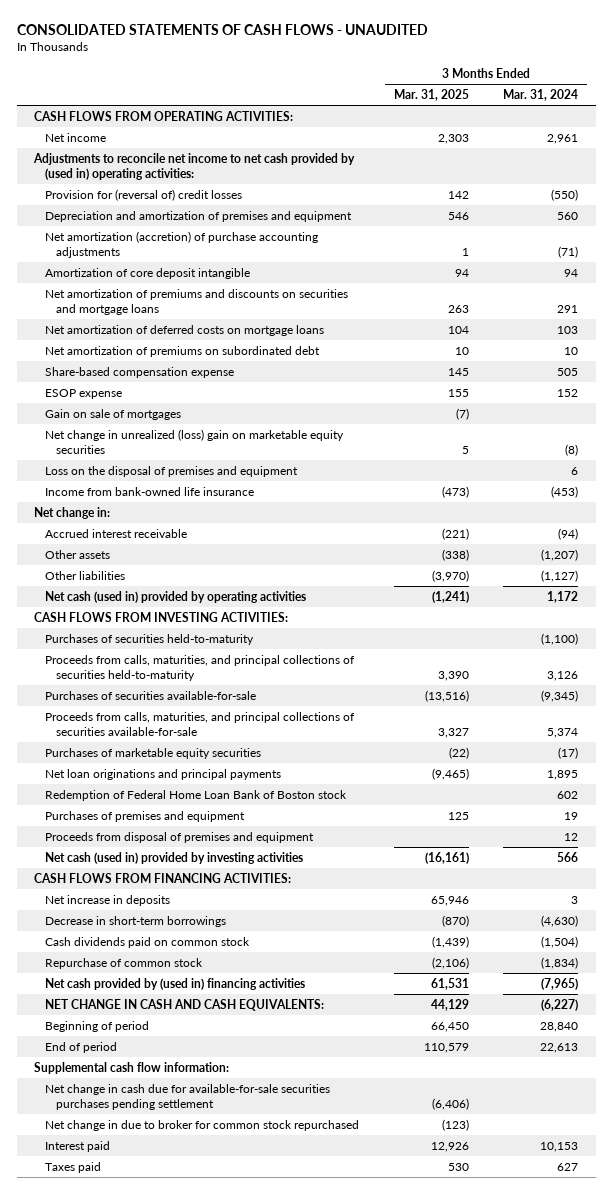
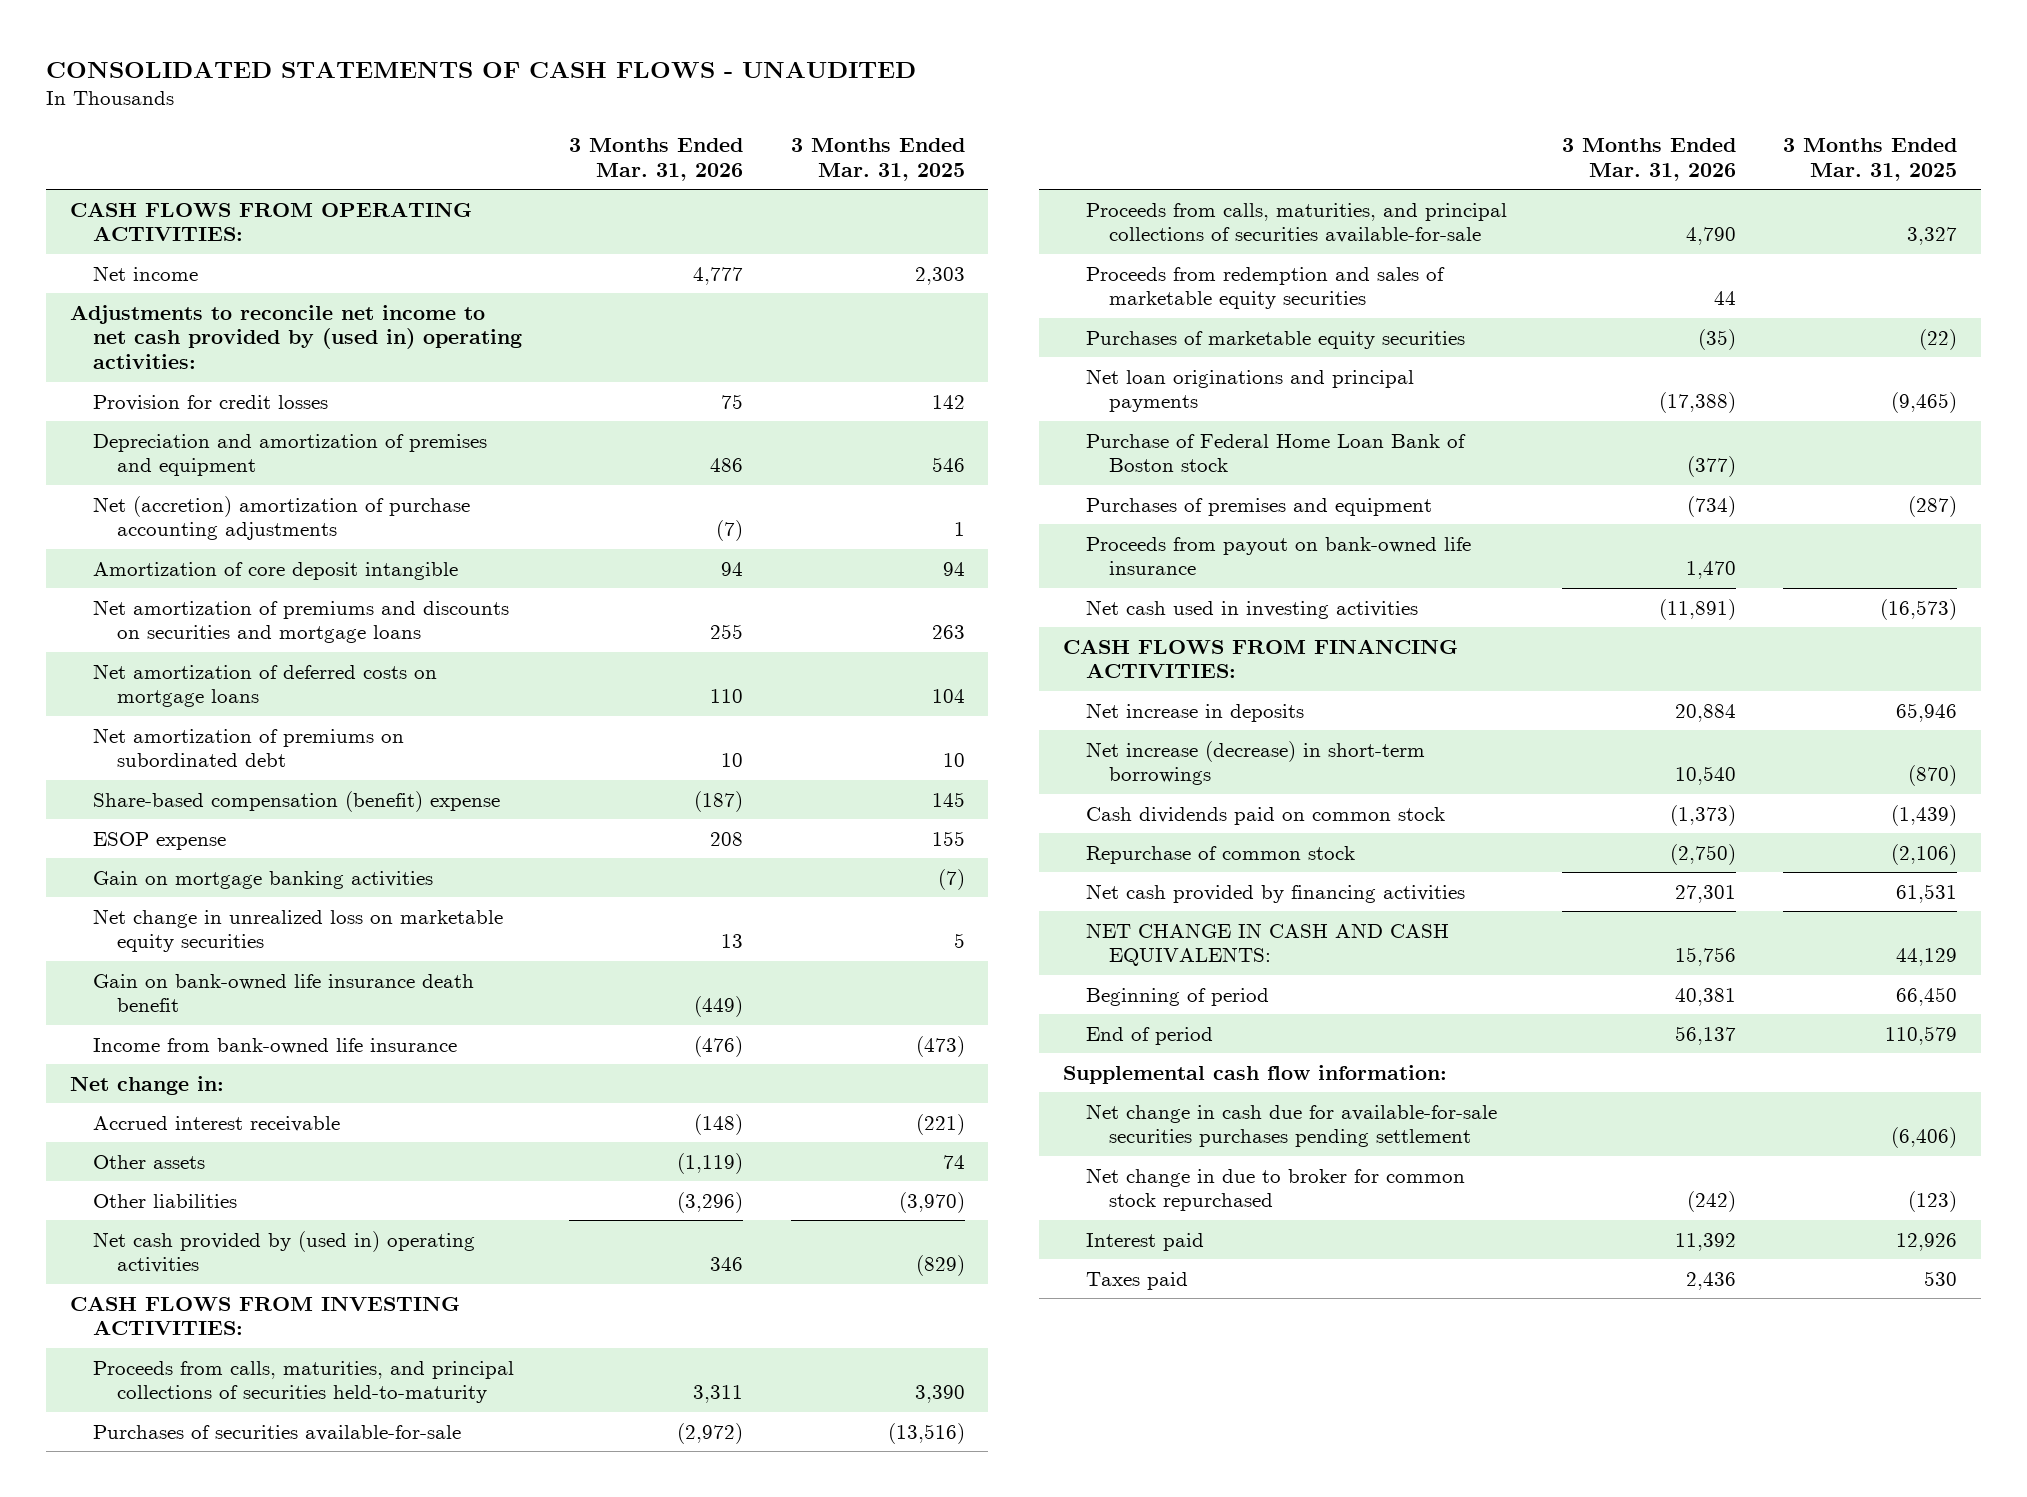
- | 3 Months Ended Mar. 31, 2025 | 3 Months Ended Mar. 31, 2024
+ | 3 Months Ended Mar. 31, 2026 | 3 Months Ended Mar. 31, 2025
- Provision for (reversal of) credit losses | 142 | (550)
+ Provision for credit losses | 75 | 142
- Net amortization (accretion) of purchase accounting adjustments | 1 | (71)
+ Net (accretion) amortization of purchase accounting adjustments | (7) | 1
- Share-based compensation expense | 145 | 505
+ Share-based compensation (benefit) expense | (187) | 145
- Gain on sale of mortgages | (7) |
- Net change in unrealized (loss) gain on marketable equity securities | 5 | (8)
- Loss on the disposal of premises and equipment | | 6
+ Gain on mortgage banking activities | | (7)
+ Net change in unrealized loss on marketable equity securities | 13 | 5
+ Gain on bank-owned life insurance death benefit | (449) |
- Other assets | (338) | (1,207)
+ Other assets | (1,119) | 74
- Net cash (used in) provided by operating activities | (1,241) | 1,172
+ Net cash provided by (used in) operating activities | 346 | (829)
- Purchases of securities held-to-maturity | | (1,100)
+ Proceeds from redemption and sales of marketable equity securities | 44 |
- Redemption of Federal Home Loan Bank of Boston stock | | 602
- Purchases of premises and equipment | 125 | 19
- Proceeds from disposal of premises and equipment | | 12
- Net cash (used in) provided by investing activities | (16,161) | 566
+ Purchase of Federal Home Loan Bank of Boston stock | (377) |
+ Purchases of premises and equipment | (734) | (287)
+ Proceeds from payout on bank-owned life insurance | 1,470 |
+ Net cash used in investing activities | (11,891) | (16,573)
- Decrease in short-term borrowings | (870) | (4,630)
+ Net increase (decrease) in short-term borrowings | 10,540 | (870)
- Net cash provided by (used in) financing activities | 61,531 | (7,965)
+ Net cash provided by financing activities | 27,301 | 61,531

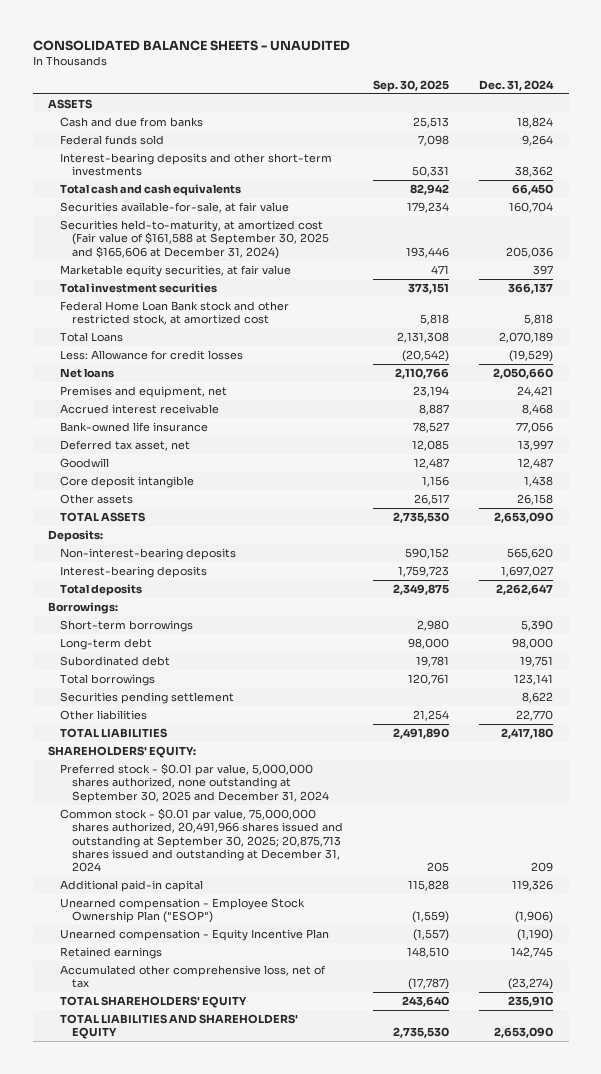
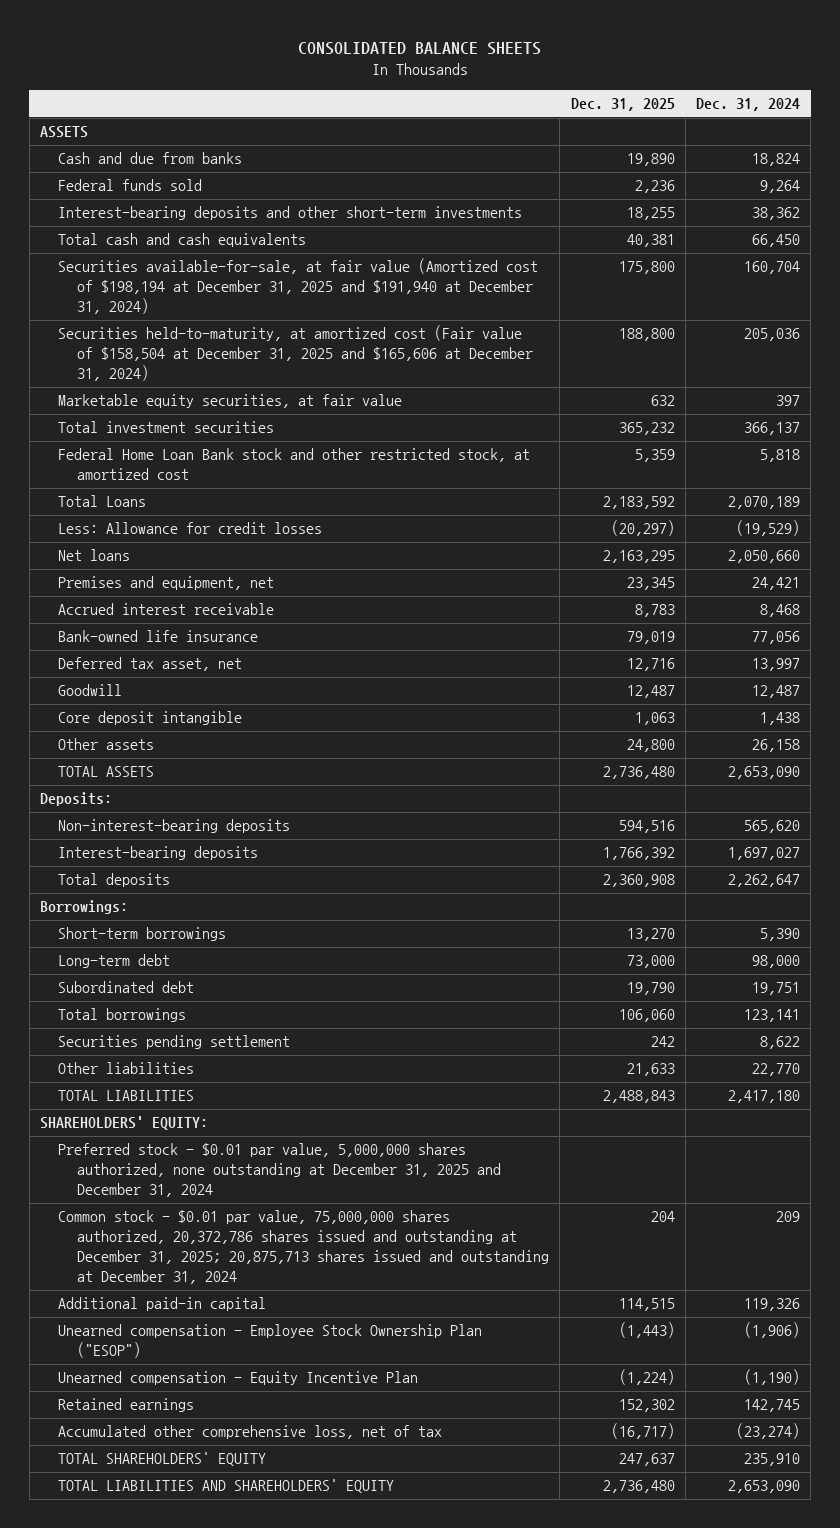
- CONSOLIDATED BALANCE SHEETS - UNAUDITED
+ CONSOLIDATED BALANCE SHEETS
- | Sep. 30, 2025 | Dec. 31, 2024
+ | Dec. 31, 2025 | Dec. 31, 2024
- Securities available-for-sale, at fair value | 179,234 | 160,704
- Securities held-to-maturity, at amortized cost (Fair value of $161,588 at September 30, 2025 and $165,606 at December 31, 2024) | 193,446 | 205,036
+ Securities available-for-sale, at fair value (Amortized cost of $198,194 at December 31, 2025 and $191,940 at December 31, 2024) | 175,800 | 160,704
+ Securities held-to-maturity, at amortized cost (Fair value of $158,504 at December 31, 2025 and $165,606 at December 31, 2024) | 188,800 | 205,036
- Preferred stock - $0.01 par value, 5,000,000 shares authorized, none outstanding at September 30, 2025 and December 31, 2024
- Common stock - $0.01 par value, 75,000,000 shares authorized, 20,491,966 shares issued and outstanding at September 30, 2025; 20,875,713 shares issued and outstanding at December 31, 2024 | 205 | 209
+ Preferred stock - $0.01 par value, 5,000,000 shares authorized, none outstanding at December 31, 2025 and December 31, 2024
+ Common stock - $0.01 par value, 75,000,000 shares authorized, 20,372,786 shares issued and outstanding at December 31, 2025; 20,875,713 shares issued and outstanding at December 31, 2024 | 204 | 209

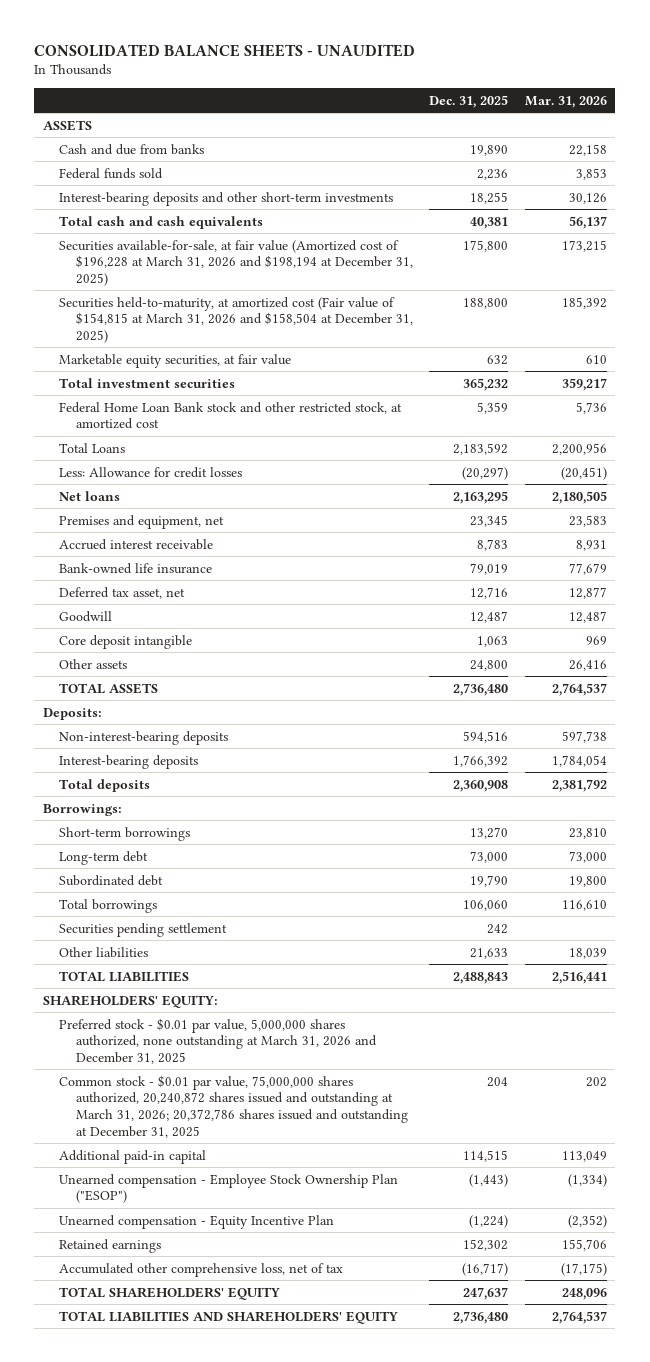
- CONSOLIDATED BALANCE SHEETS
+ CONSOLIDATED BALANCE SHEETS - UNAUDITED
- | Dec. 31, 2025 | Dec. 31, 2024
+ | Dec. 31, 2025 | Mar. 31, 2026
- Securities available-for-sale, at fair value (Amortized cost of $198,194 at December 31, 2025 and $191,940 at December 31, 2024) | 175,800 | 160,704
- Securities held-to-maturity, at amortized cost (Fair value of $158,504 at December 31, 2025 and $165,606 at December 31, 2024) | 188,800 | 205,036
+ Securities available-for-sale, at fair value (Amortized cost of $196,228 at March 31, 2026 and $198,194 at December 31, 2025) | 175,800 | 173,215
+ Securities held-to-maturity, at amortized cost (Fair value of $154,815 at March 31, 2026 and $158,504 at December 31, 2025) | 188,800 | 185,392
- Preferred stock - $0.01 par value, 5,000,000 shares authorized, none outstanding at December 31, 2025 and December 31, 2024
- Common stock - $0.01 par value, 75,000,000 shares authorized, 20,372,786 shares issued and outstanding at December 31, 2025; 20,875,713 shares issued and outstanding at December 31, 2024 | 204 | 209
+ Preferred stock - $0.01 par value, 5,000,000 shares authorized, none outstanding at March 31, 2026 and December 31, 2025
+ Common stock - $0.01 par value, 75,000,000 shares authorized, 20,240,872 shares issued and outstanding at March 31, 2026; 20,372,786 shares issued and outstanding at December 31, 2025 | 204 | 202

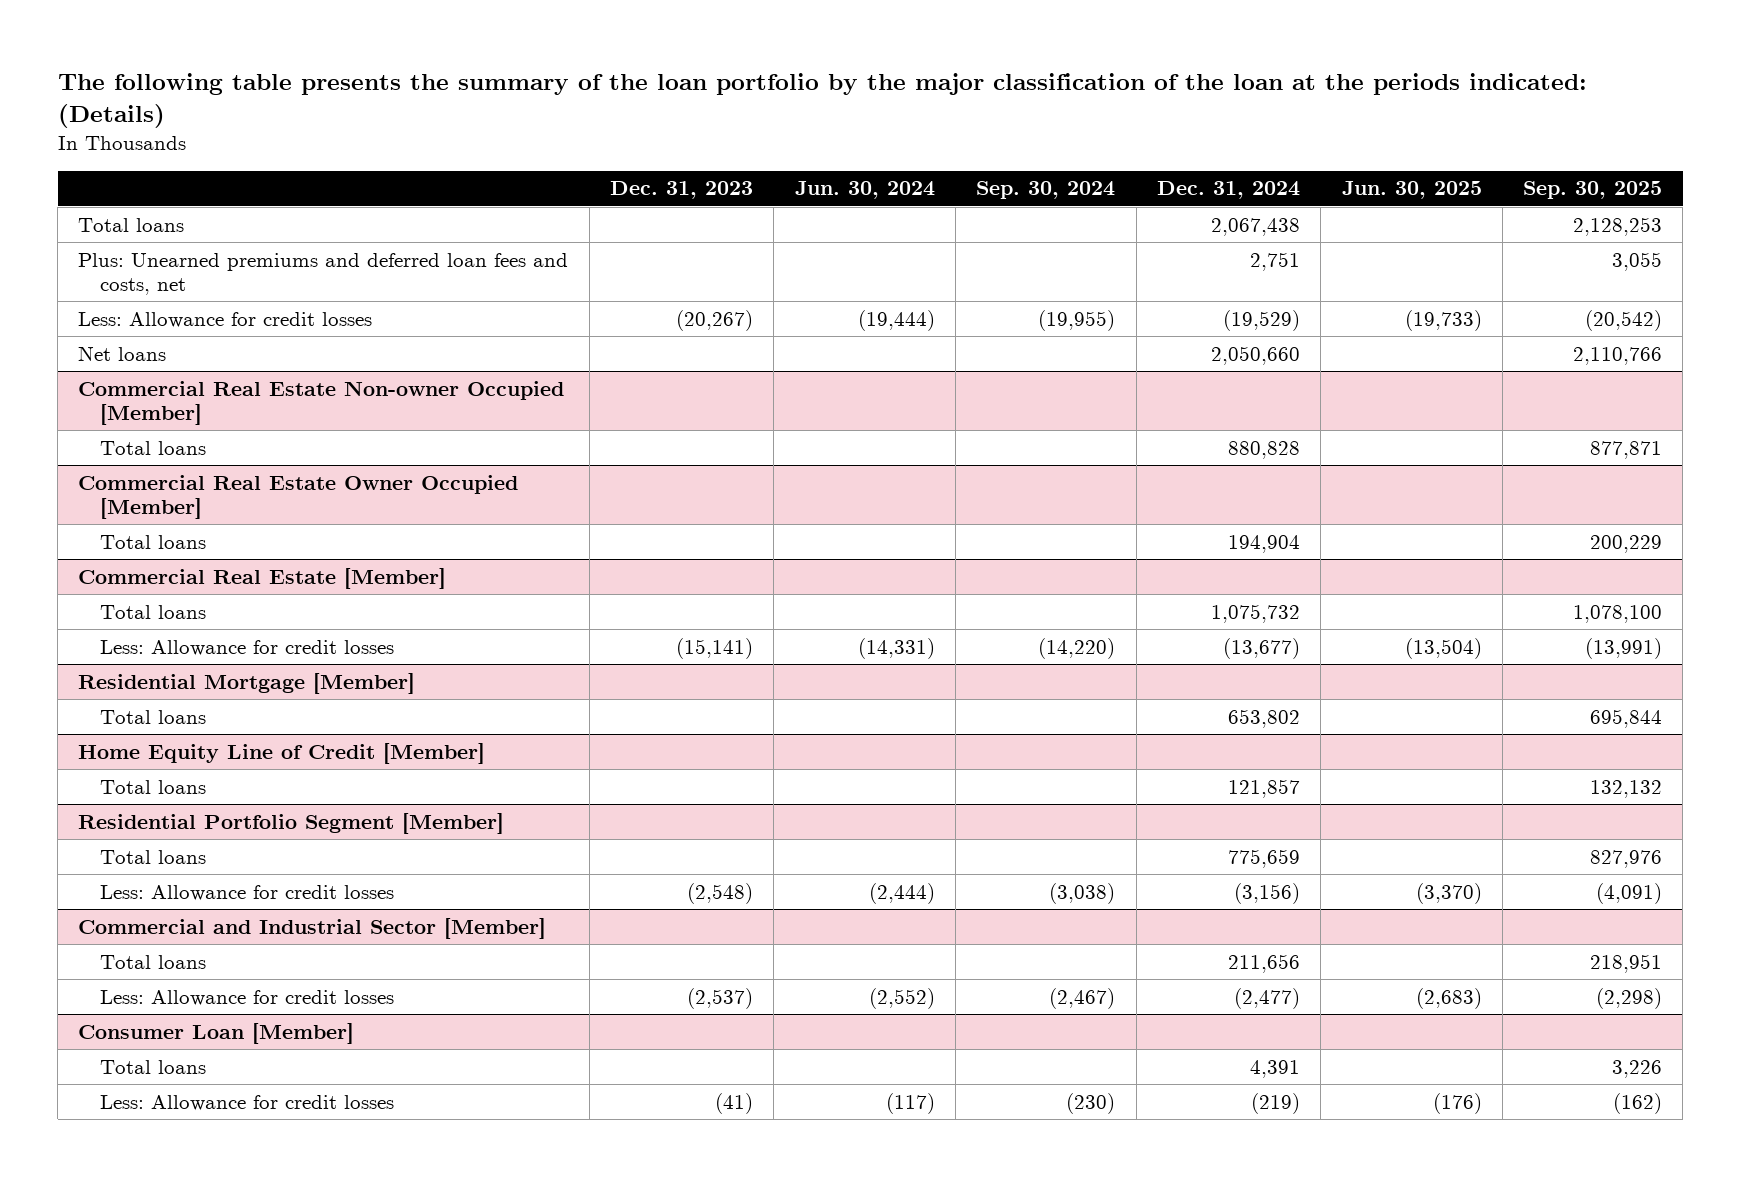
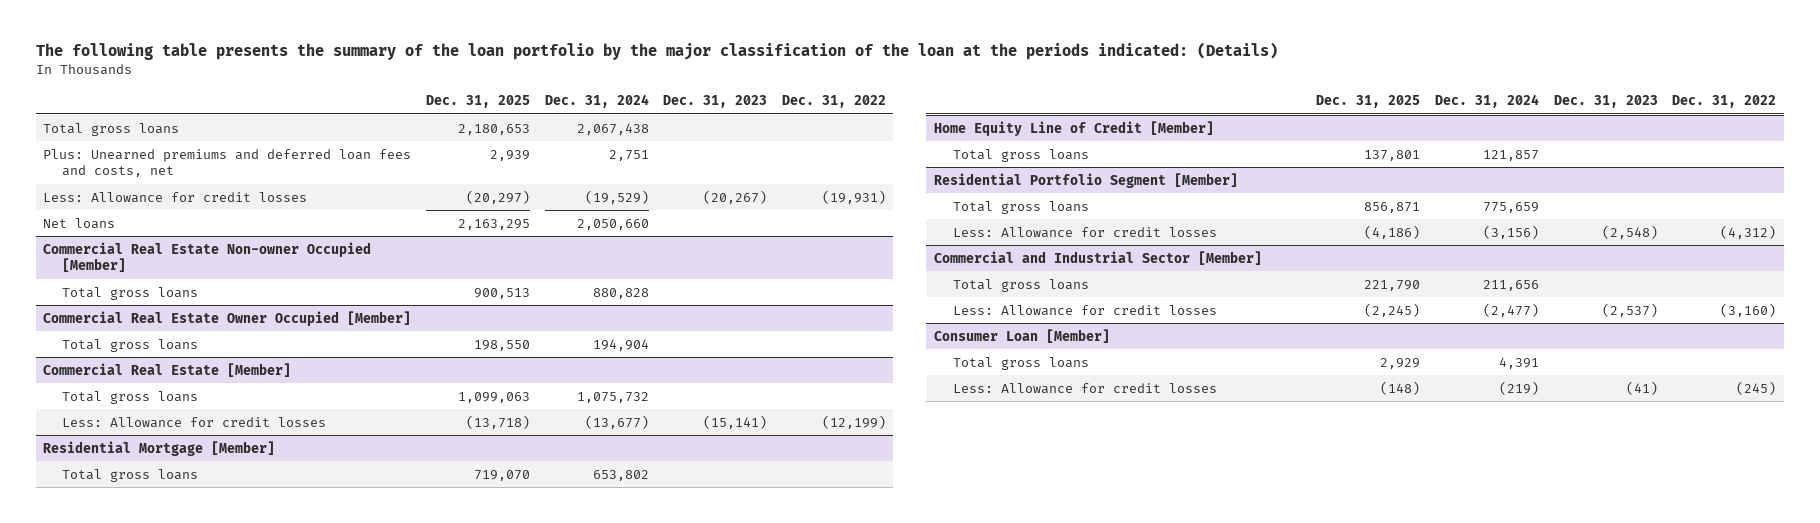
- | Dec. 31, 2023 | Jun. 30, 2024 | Sep. 30, 2024 | Dec. 31, 2024 | Jun. 30, 2025 | Sep. 30, 2025
+ | Dec. 31, 2025 | Dec. 31, 2024 | Dec. 31, 2023 | Dec. 31, 2022
- Total loans | | | | 2,067,438 | | 2,128,253
+ Total gross loans | 2,180,653 | 2,067,438 | |
@ Commercial Real Estate Non-owner Occupied [Member]
- Total loans | | | | 880,828 | | 877,871
+ Total gross loans | 900,513 | 880,828 | |
@ Commercial Real Estate Owner Occupied [Member]
- Total loans | | | | 194,904 | | 200,229
+ Total gross loans | 198,550 | 194,904 | |
@ Commercial Real Estate [Member]
- Total loans | | | | 1,075,732 | | 1,078,100
+ Total gross loans | 1,099,063 | 1,075,732 | |
@ Residential Mortgage [Member]
- Total loans | | | | 653,802 | | 695,844
+ Total gross loans | 719,070 | 653,802 | |
@ Home Equity Line of Credit [Member]
- Total loans | | | | 121,857 | | 132,132
+ Total gross loans | 137,801 | 121,857 | |
@ Residential Portfolio Segment [Member]
- Total loans | | | | 775,659 | | 827,976
+ Total gross loans | 856,871 | 775,659 | |
@ Commercial and Industrial Sector [Member]
- Total loans | | | | 211,656 | | 218,951
+ Total gross loans | 221,790 | 211,656 | |
@ Consumer Loan [Member]
- Total loans | | | | 4,391 | | 3,226
+ Total gross loans | 2,929 | 4,391 | |

